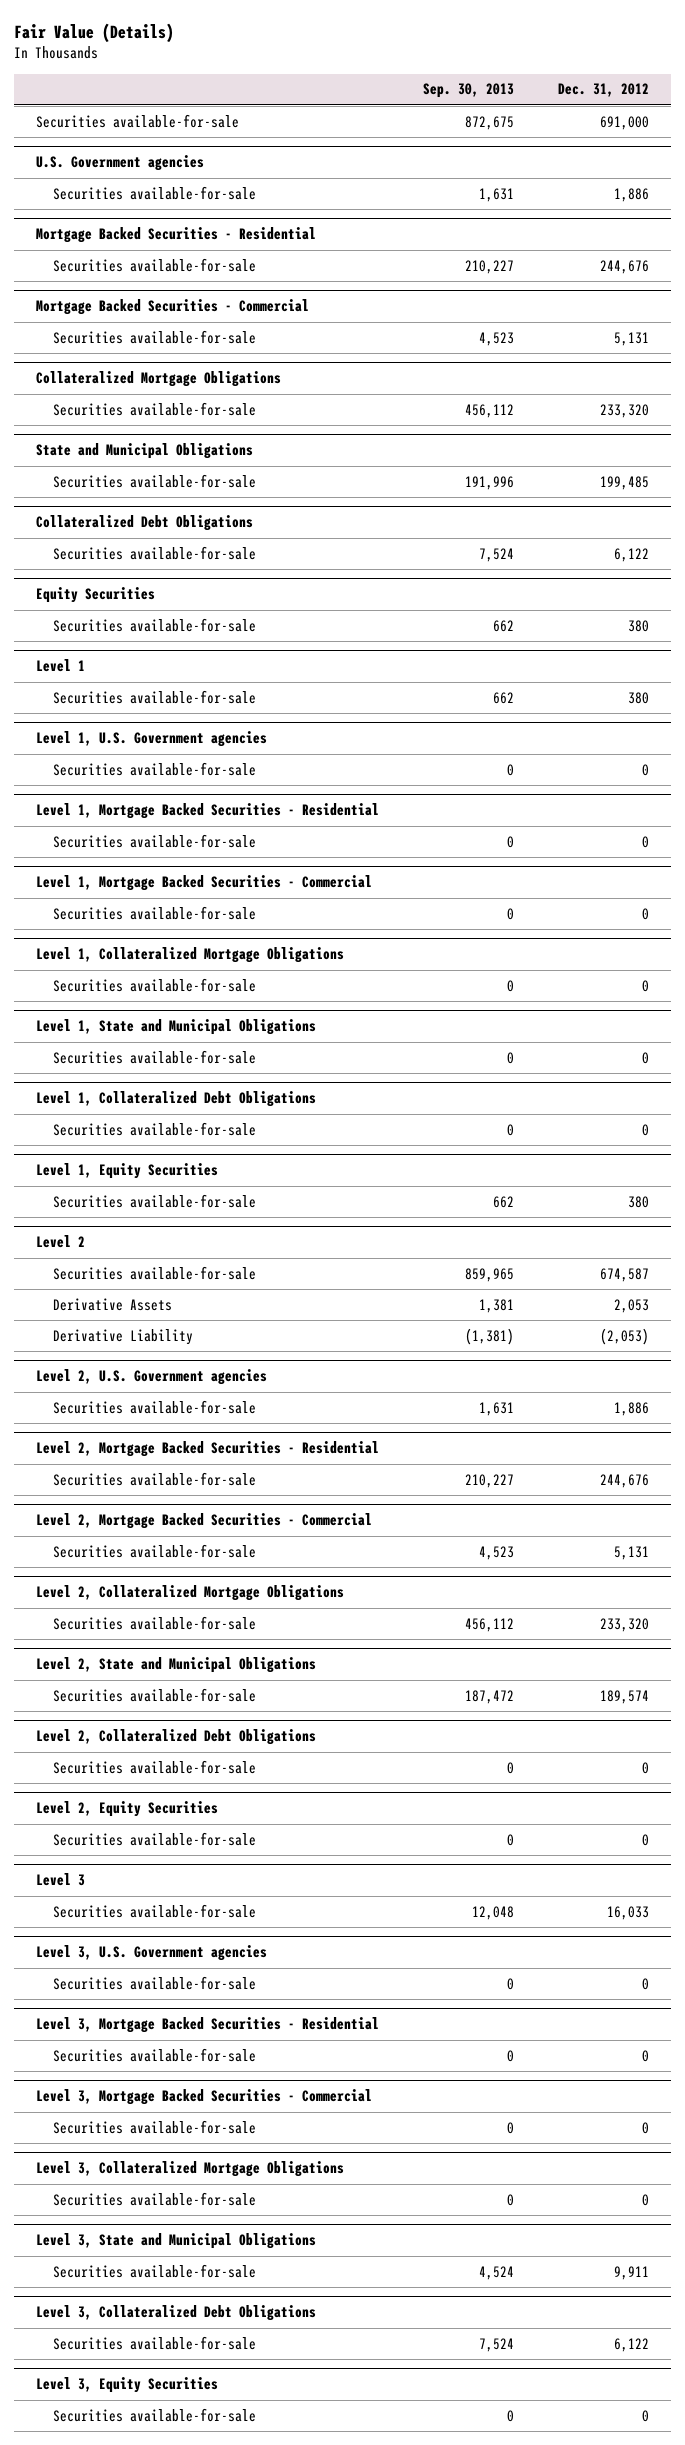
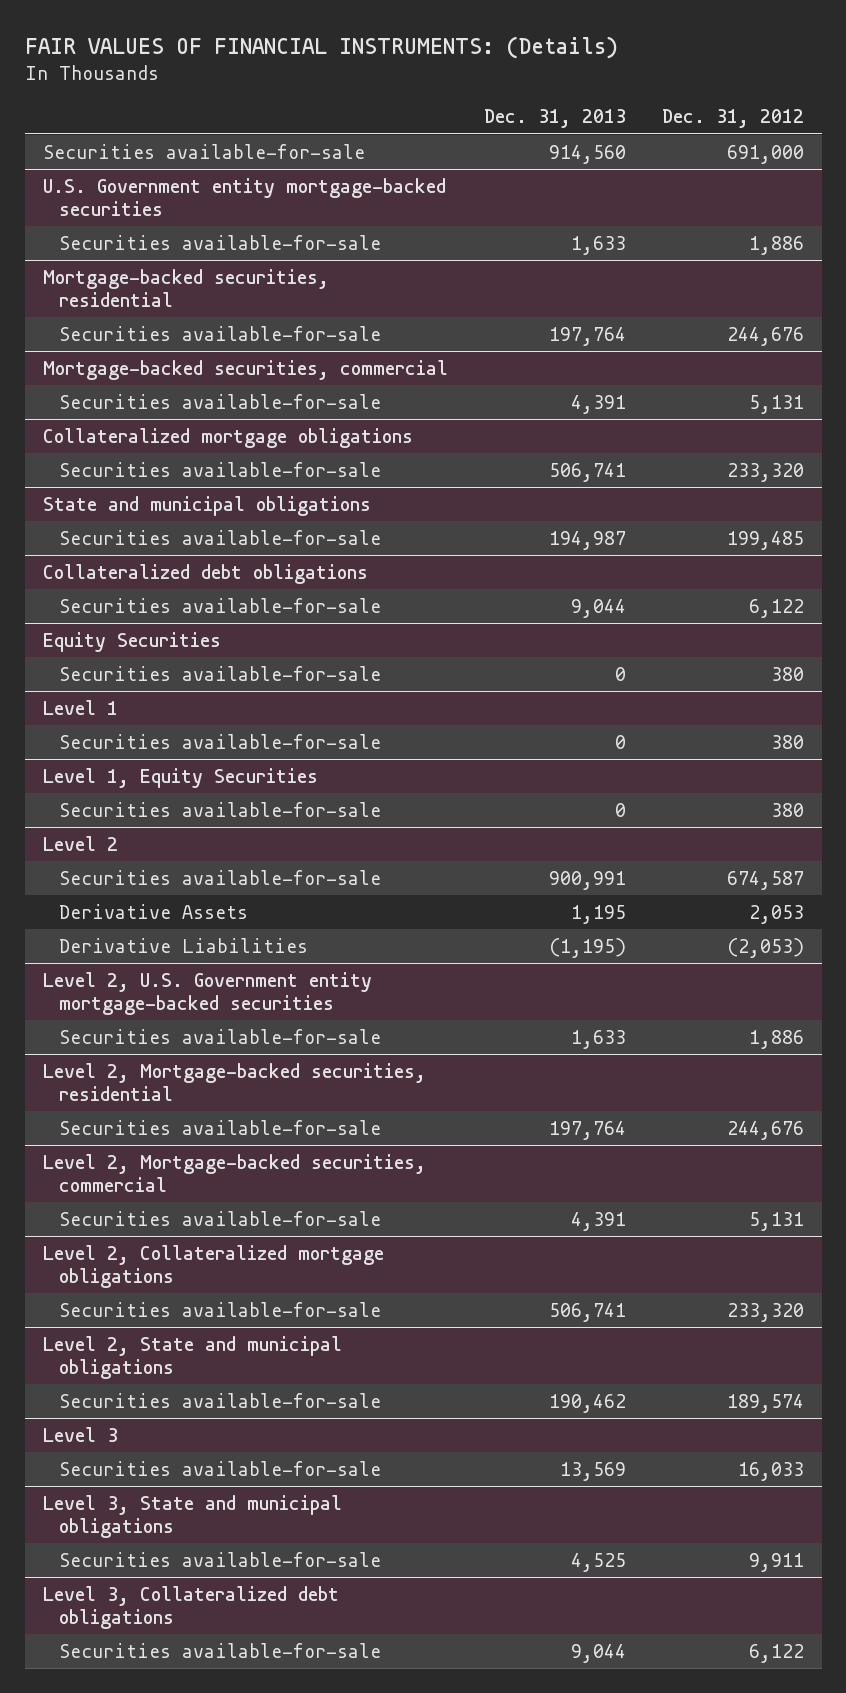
- Fair Value (Details)
+ FAIR VALUES OF FINANCIAL INSTRUMENTS: (Details)
- | Sep. 30, 2013 | Dec. 31, 2012
+ | Dec. 31, 2013 | Dec. 31, 2012
- U.S. Government agencies
+ U.S. Government entity mortgage-backed securities
- Mortgage Backed Securities - Residential
+ Mortgage-backed securities, residential
- Mortgage Backed Securities - Commercial
+ Mortgage-backed securities, commercial
- Collateralized Mortgage Obligations
+ Collateralized mortgage obligations
- State and Municipal Obligations
+ State and municipal obligations
- Collateralized Debt Obligations
+ Collateralized debt obligations
- Level 1, U.S. Government agencies
- Securities available-for-sale | 0 | 0
- Level 1, Mortgage Backed Securities - Residential
- Securities available-for-sale | 0 | 0
- Level 1, Mortgage Backed Securities - Commercial
- Securities available-for-sale | 0 | 0
- Level 1, Collateralized Mortgage Obligations
- Securities available-for-sale | 0 | 0
- Level 1, State and Municipal Obligations
- Securities available-for-sale | 0 | 0
- Level 1, Collateralized Debt Obligations
- Securities available-for-sale | 0 | 0
@ Level 2
- Derivative Liability | (1,381) | (2,053)
- Level 2, U.S. Government agencies
@ Level 2
+ Derivative Liabilities | (1,195) | (2,053)
+ Level 2, U.S. Government entity mortgage-backed securities
- Level 2, Mortgage Backed Securities - Residential
+ Level 2, Mortgage-backed securities, residential
- Level 2, Mortgage Backed Securities - Commercial
+ Level 2, Mortgage-backed securities, commercial
- Level 2, Collateralized Mortgage Obligations
+ Level 2, Collateralized mortgage obligations
- Level 2, State and Municipal Obligations
+ Level 2, State and municipal obligations
- Level 2, Collateralized Debt Obligations
- Securities available-for-sale | 0 | 0
- Level 2, Equity Securities
- Securities available-for-sale | 0 | 0
- Level 3, U.S. Government agencies
- Securities available-for-sale | 0 | 0
- Level 3, Mortgage Backed Securities - Residential
- Securities available-for-sale | 0 | 0
- Level 3, Mortgage Backed Securities - Commercial
- Securities available-for-sale | 0 | 0
- Level 3, Collateralized Mortgage Obligations
- Securities available-for-sale | 0 | 0
- Level 3, State and Municipal Obligations
+ Level 3, State and municipal obligations
- Level 3, Collateralized Debt Obligations
+ Level 3, Collateralized debt obligations
- Level 3, Equity Securities
- Securities available-for-sale | 0 | 0

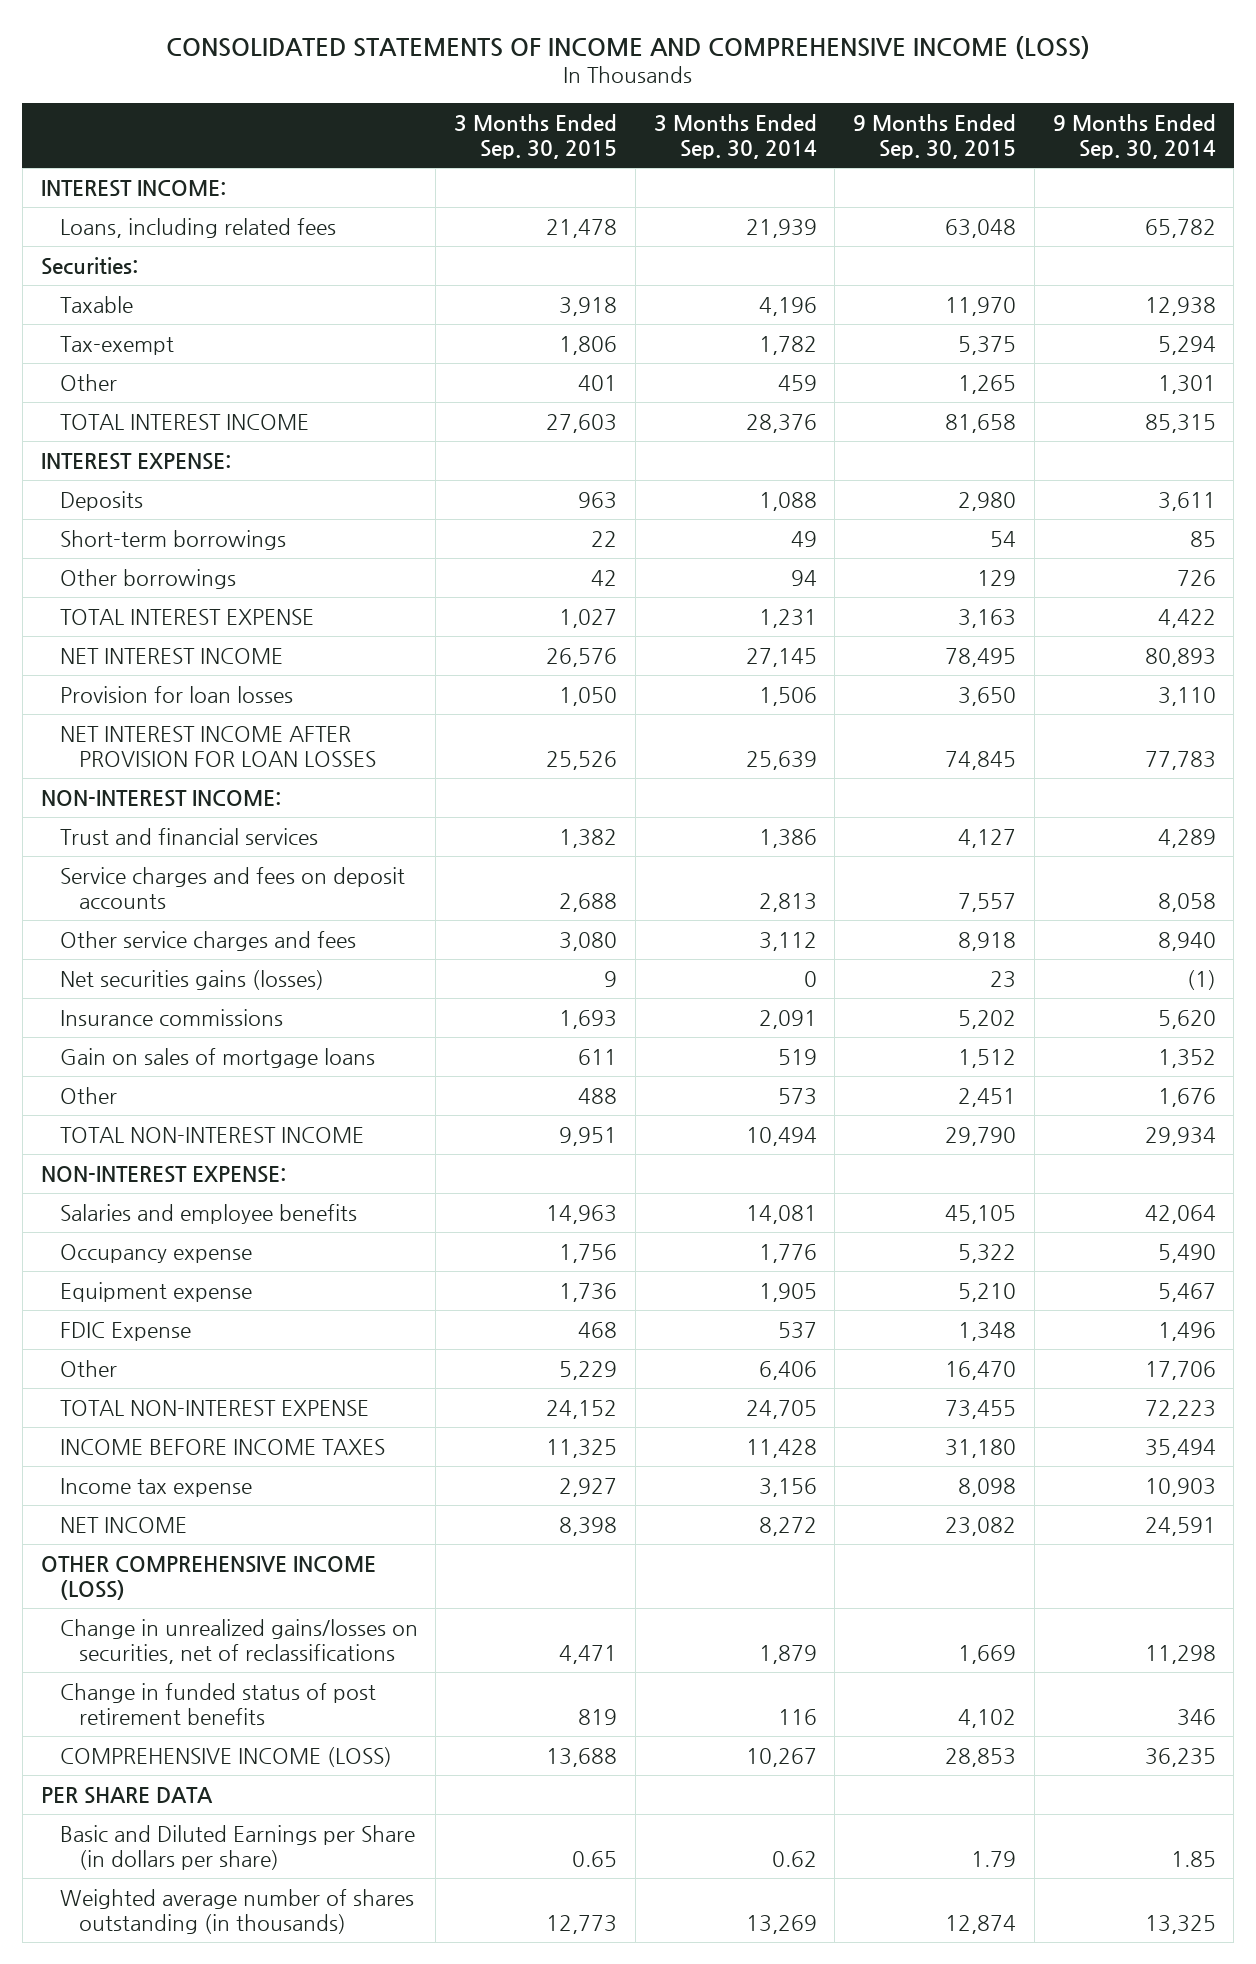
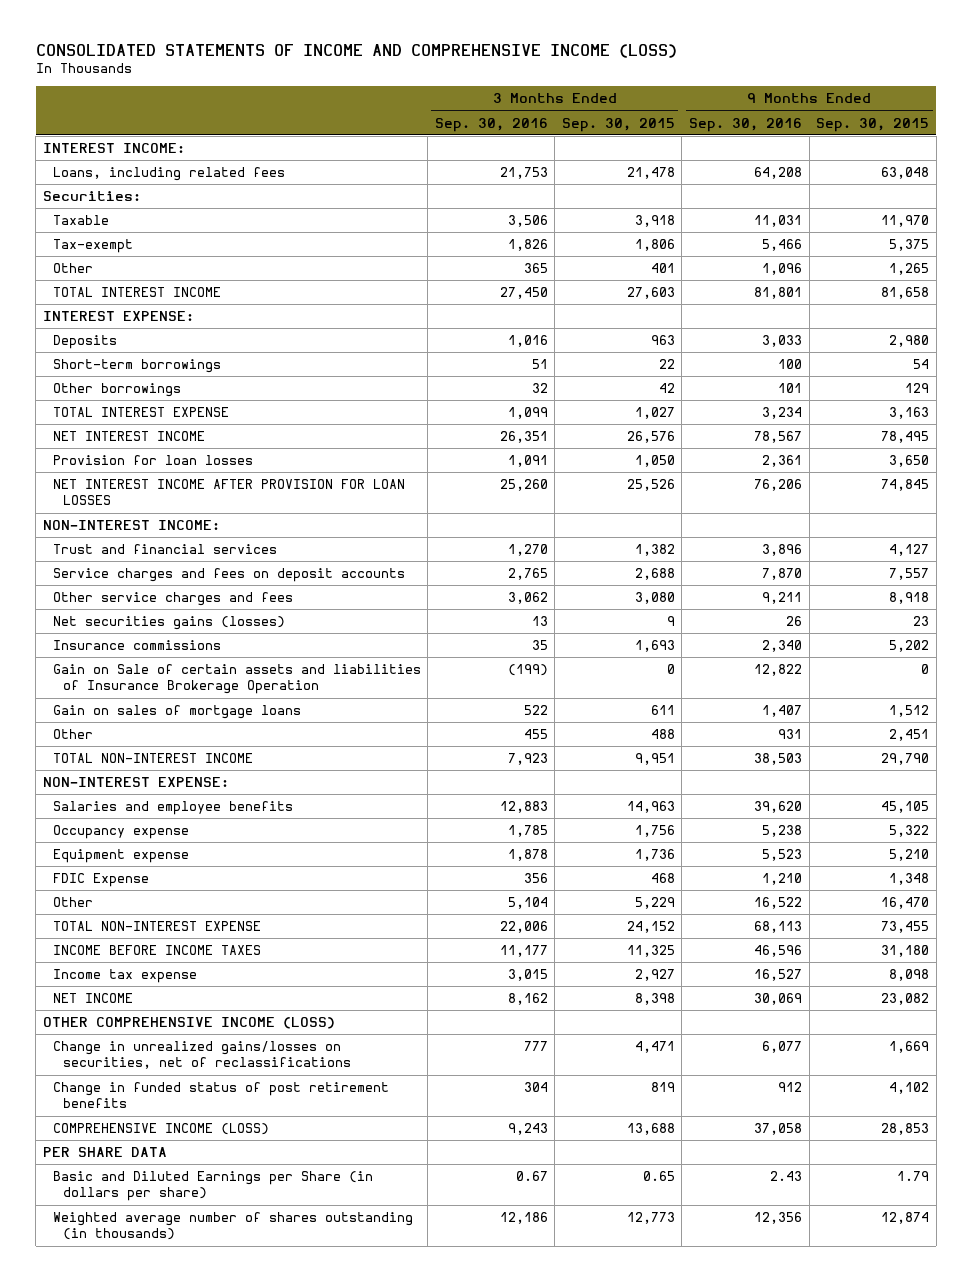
- | 3 Months Ended Sep. 30, 2015 | 3 Months Ended Sep. 30, 2014 | 9 Months Ended Sep. 30, 2015 | 9 Months Ended Sep. 30, 2014
+ | 3 Months Ended Sep. 30, 2016 | 3 Months Ended Sep. 30, 2015 | 9 Months Ended Sep. 30, 2016 | 9 Months Ended Sep. 30, 2015
+ Gain on Sale of certain assets and liabilities of Insurance Brokerage Operation | (199) | 0 | 12,822 | 0

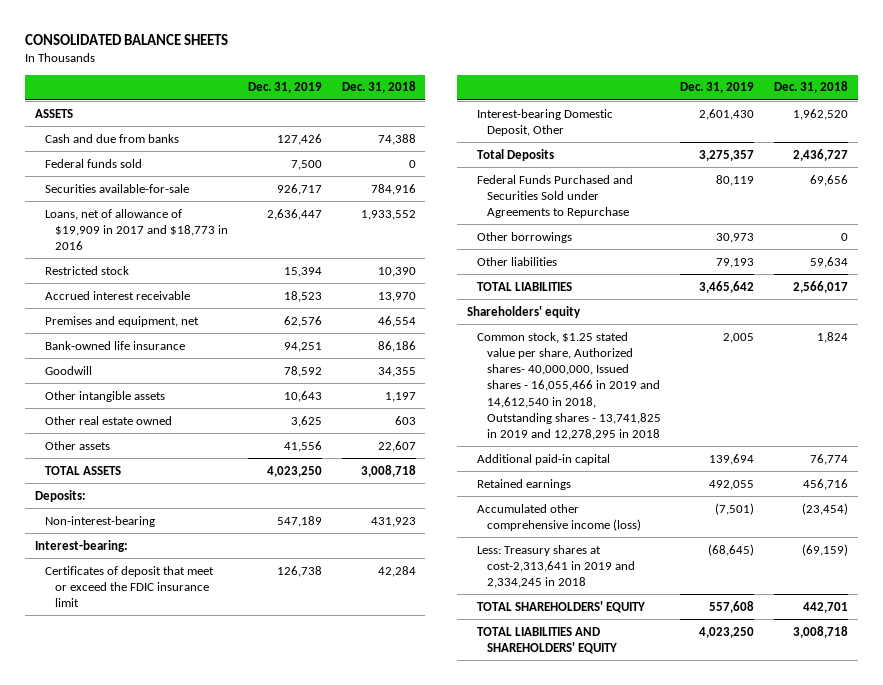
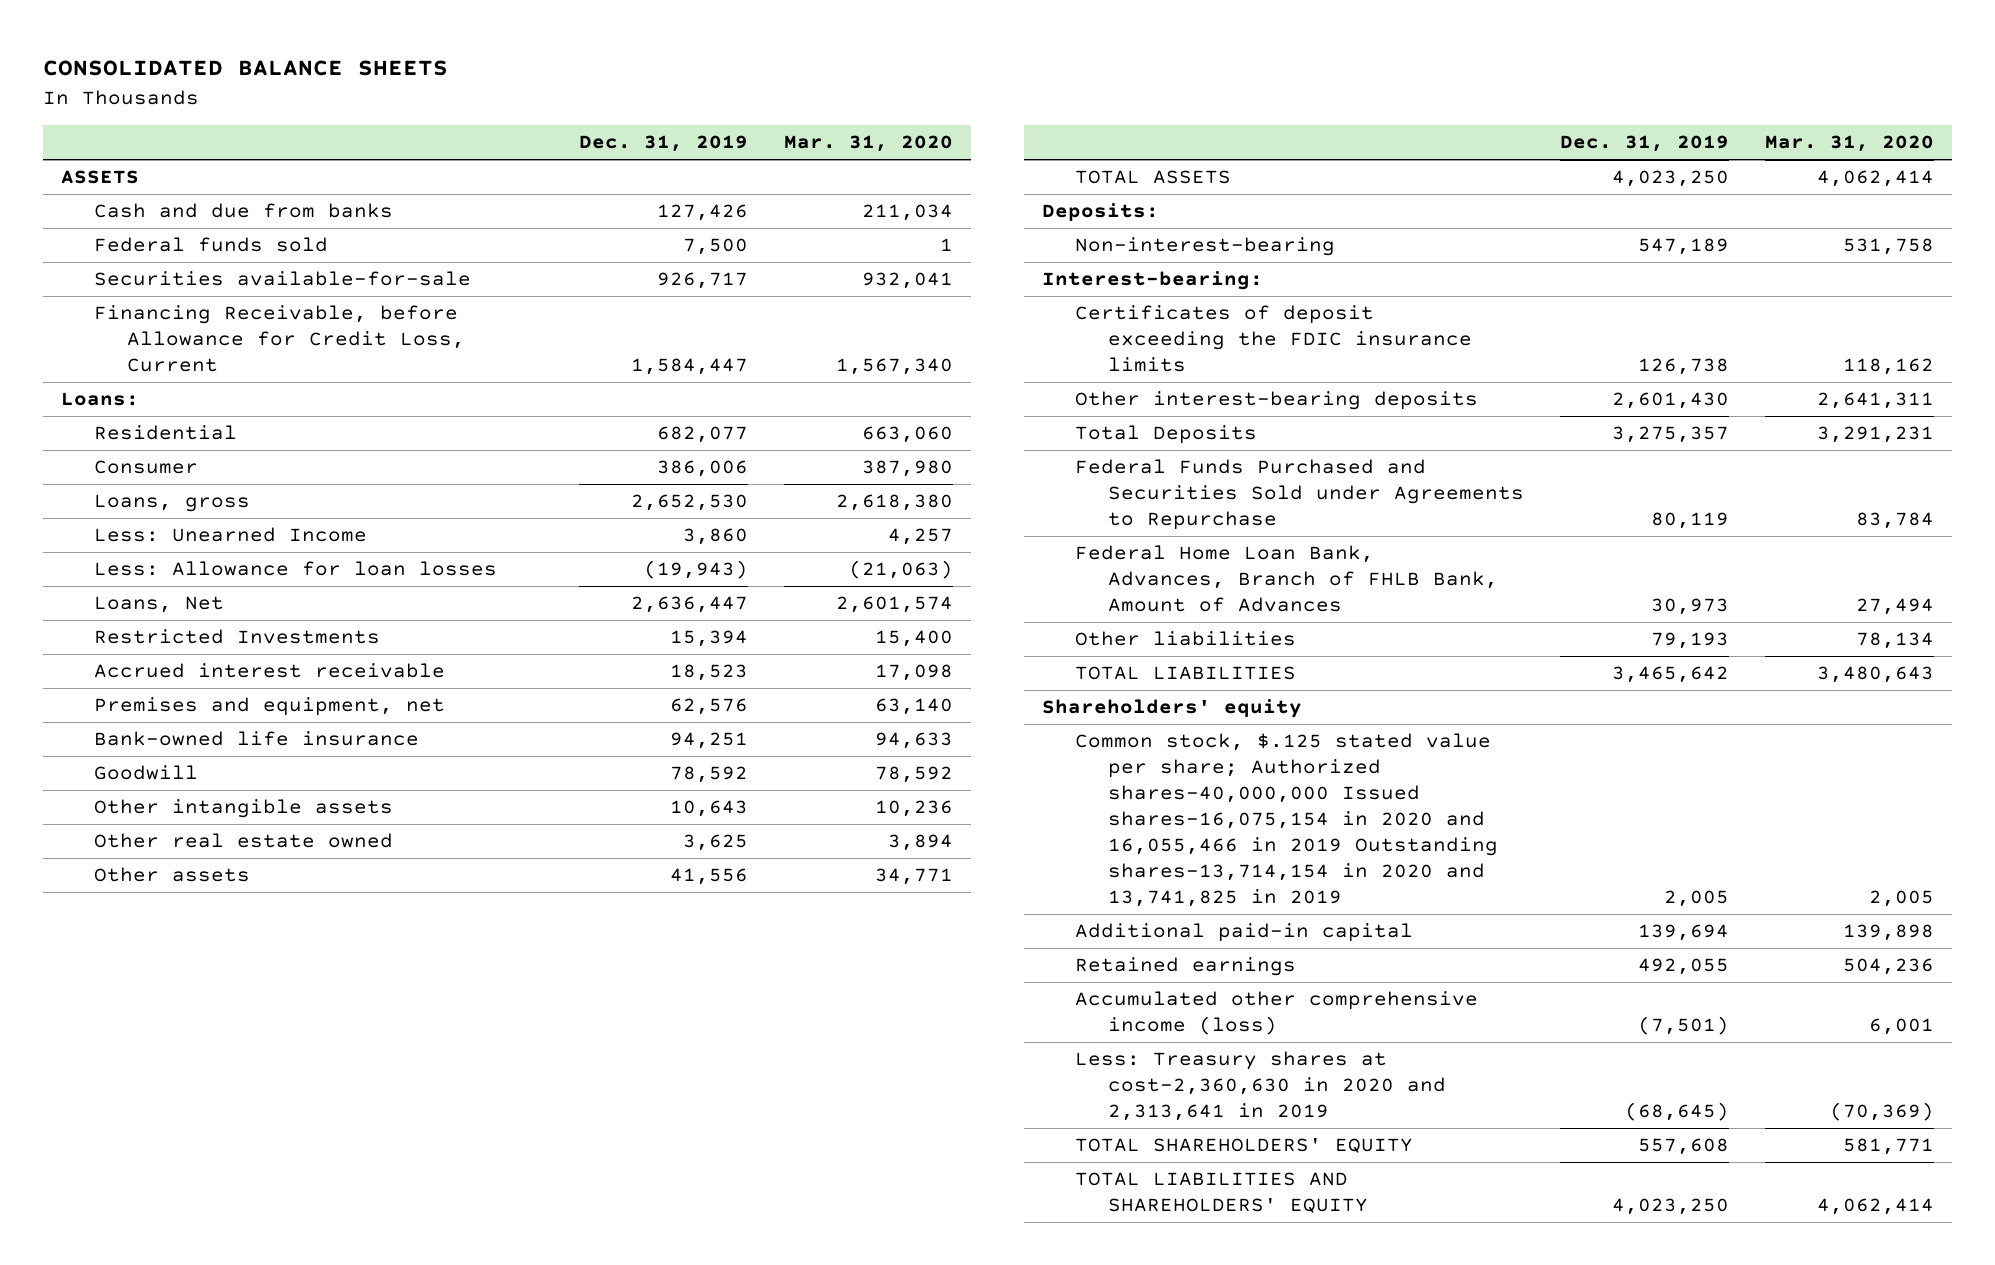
- | Dec. 31, 2019 | Dec. 31, 2018
+ | Dec. 31, 2019 | Mar. 31, 2020
- Loans, net of allowance of $19,909 in 2017 and $18,773 in 2016 | 2,636,447 | 1,933,552
- Restricted stock | 15,394 | 10,390
+ Financing Receivable, before Allowance for Credit Loss, Current | 1,584,447 | 1,567,340
+ Loans:
+ Residential | 682,077 | 663,060
+ Consumer | 386,006 | 387,980
+ Loans, gross | 2,652,530 | 2,618,380
+ Less: Unearned Income | 3,860 | 4,257
+ Less: Allowance for loan losses | (19,943) | (21,063)
+ Loans, Net | 2,636,447 | 2,601,574
+ Restricted Investments | 15,394 | 15,400
- Certificates of deposit that meet or exceed the FDIC insurance limit | 126,738 | 42,284
- Interest-bearing Domestic Deposit, Other | 2,601,430 | 1,962,520
+ Certificates of deposit exceeding the FDIC insurance limits | 126,738 | 118,162
+ Other interest-bearing deposits | 2,601,430 | 2,641,311
- Other borrowings | 30,973 | 0
+ Federal Home Loan Bank, Advances, Branch of FHLB Bank, Amount of Advances | 30,973 | 27,494
- Common stock, $1.25 stated value per share, Authorized shares- 40,000,000, Issued shares - 16,055,466 in 2019 and 14,612,540 in 2018, Outstanding shares - 13,741,825 in 2019 and 12,278,295 in 2018 | 2,005 | 1,824
+ Common stock, $.125 stated value per share; Authorized shares-40,000,000 Issued shares-16,075,154 in 2020 and 16,055,466 in 2019 Outstanding shares-13,714,154 in 2020 and 13,741,825 in 2019 | 2,005 | 2,005
- Less: Treasury shares at cost-2,313,641 in 2019 and 2,334,245 in 2018 | (68,645) | (69,159)
+ Less: Treasury shares at cost-2,360,630 in 2020 and 2,313,641 in 2019 | (68,645) | (70,369)

